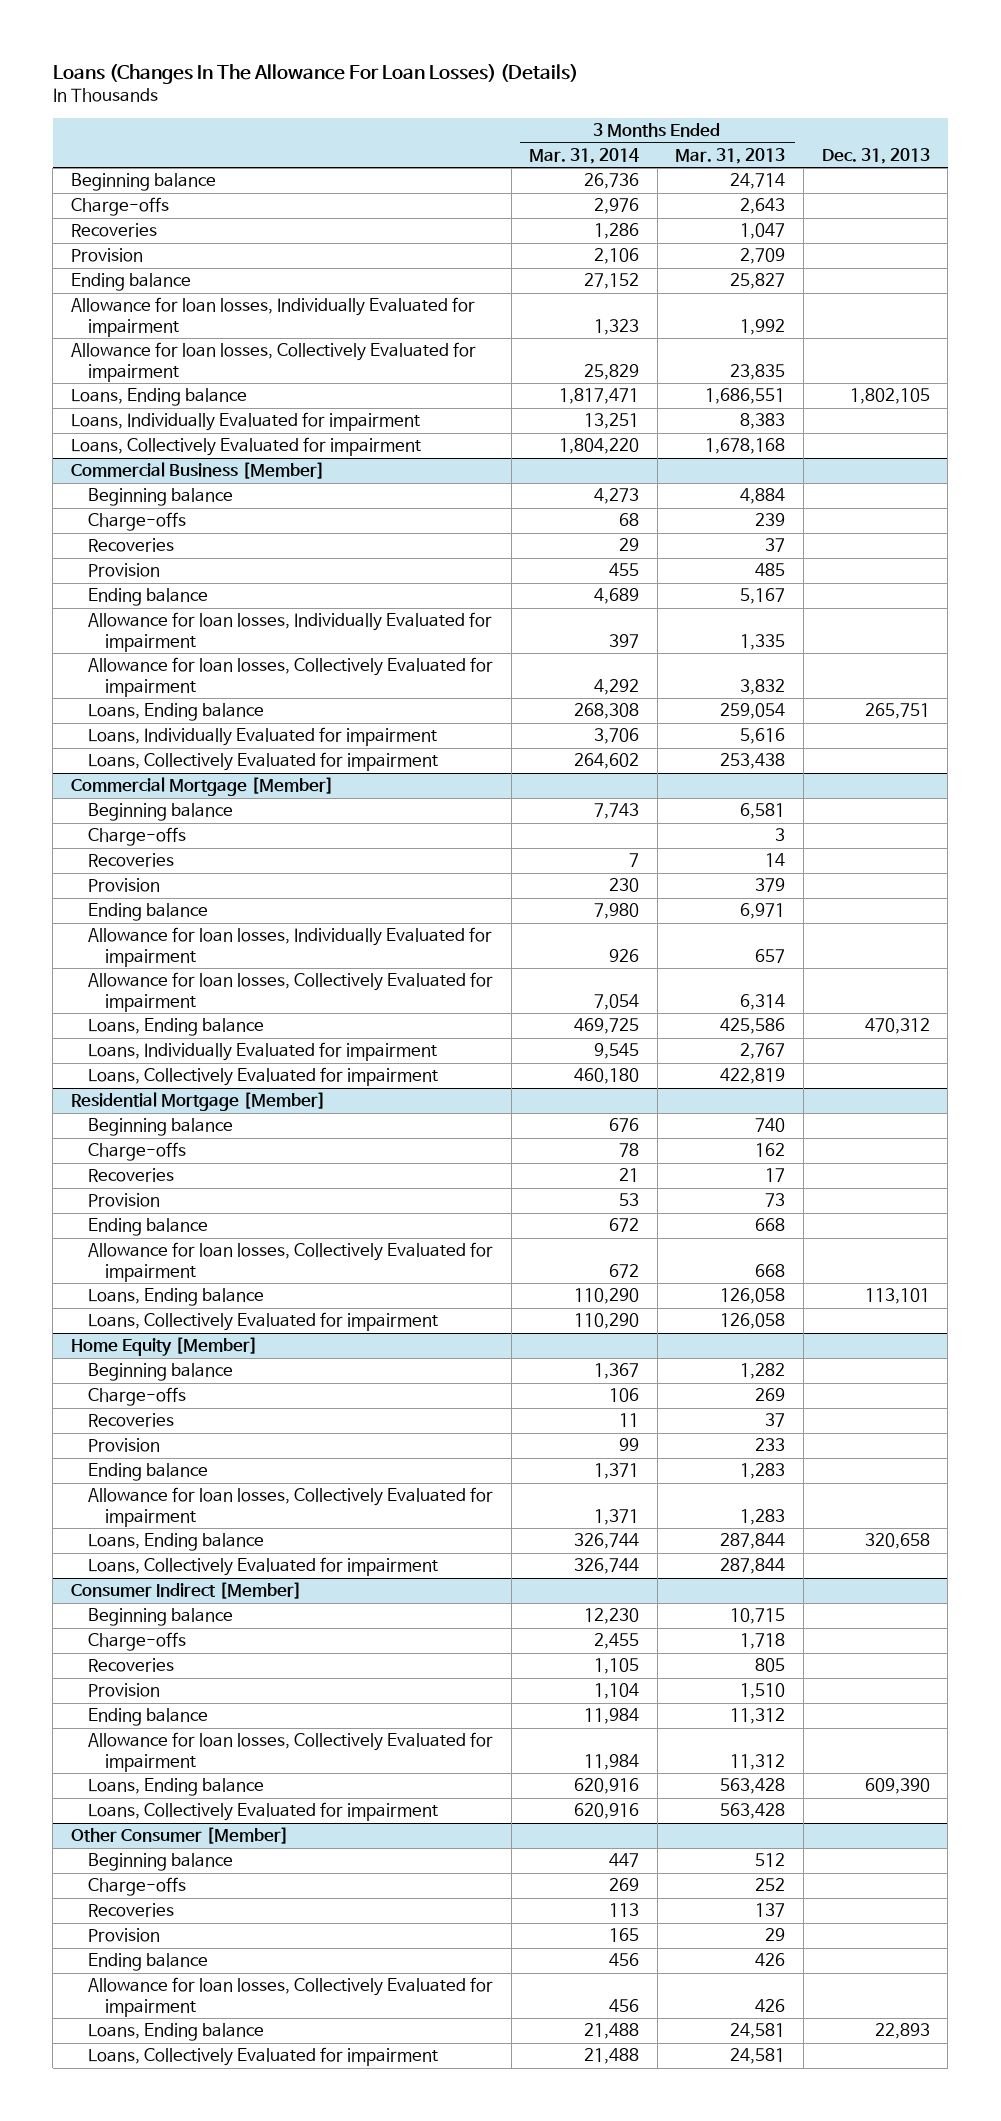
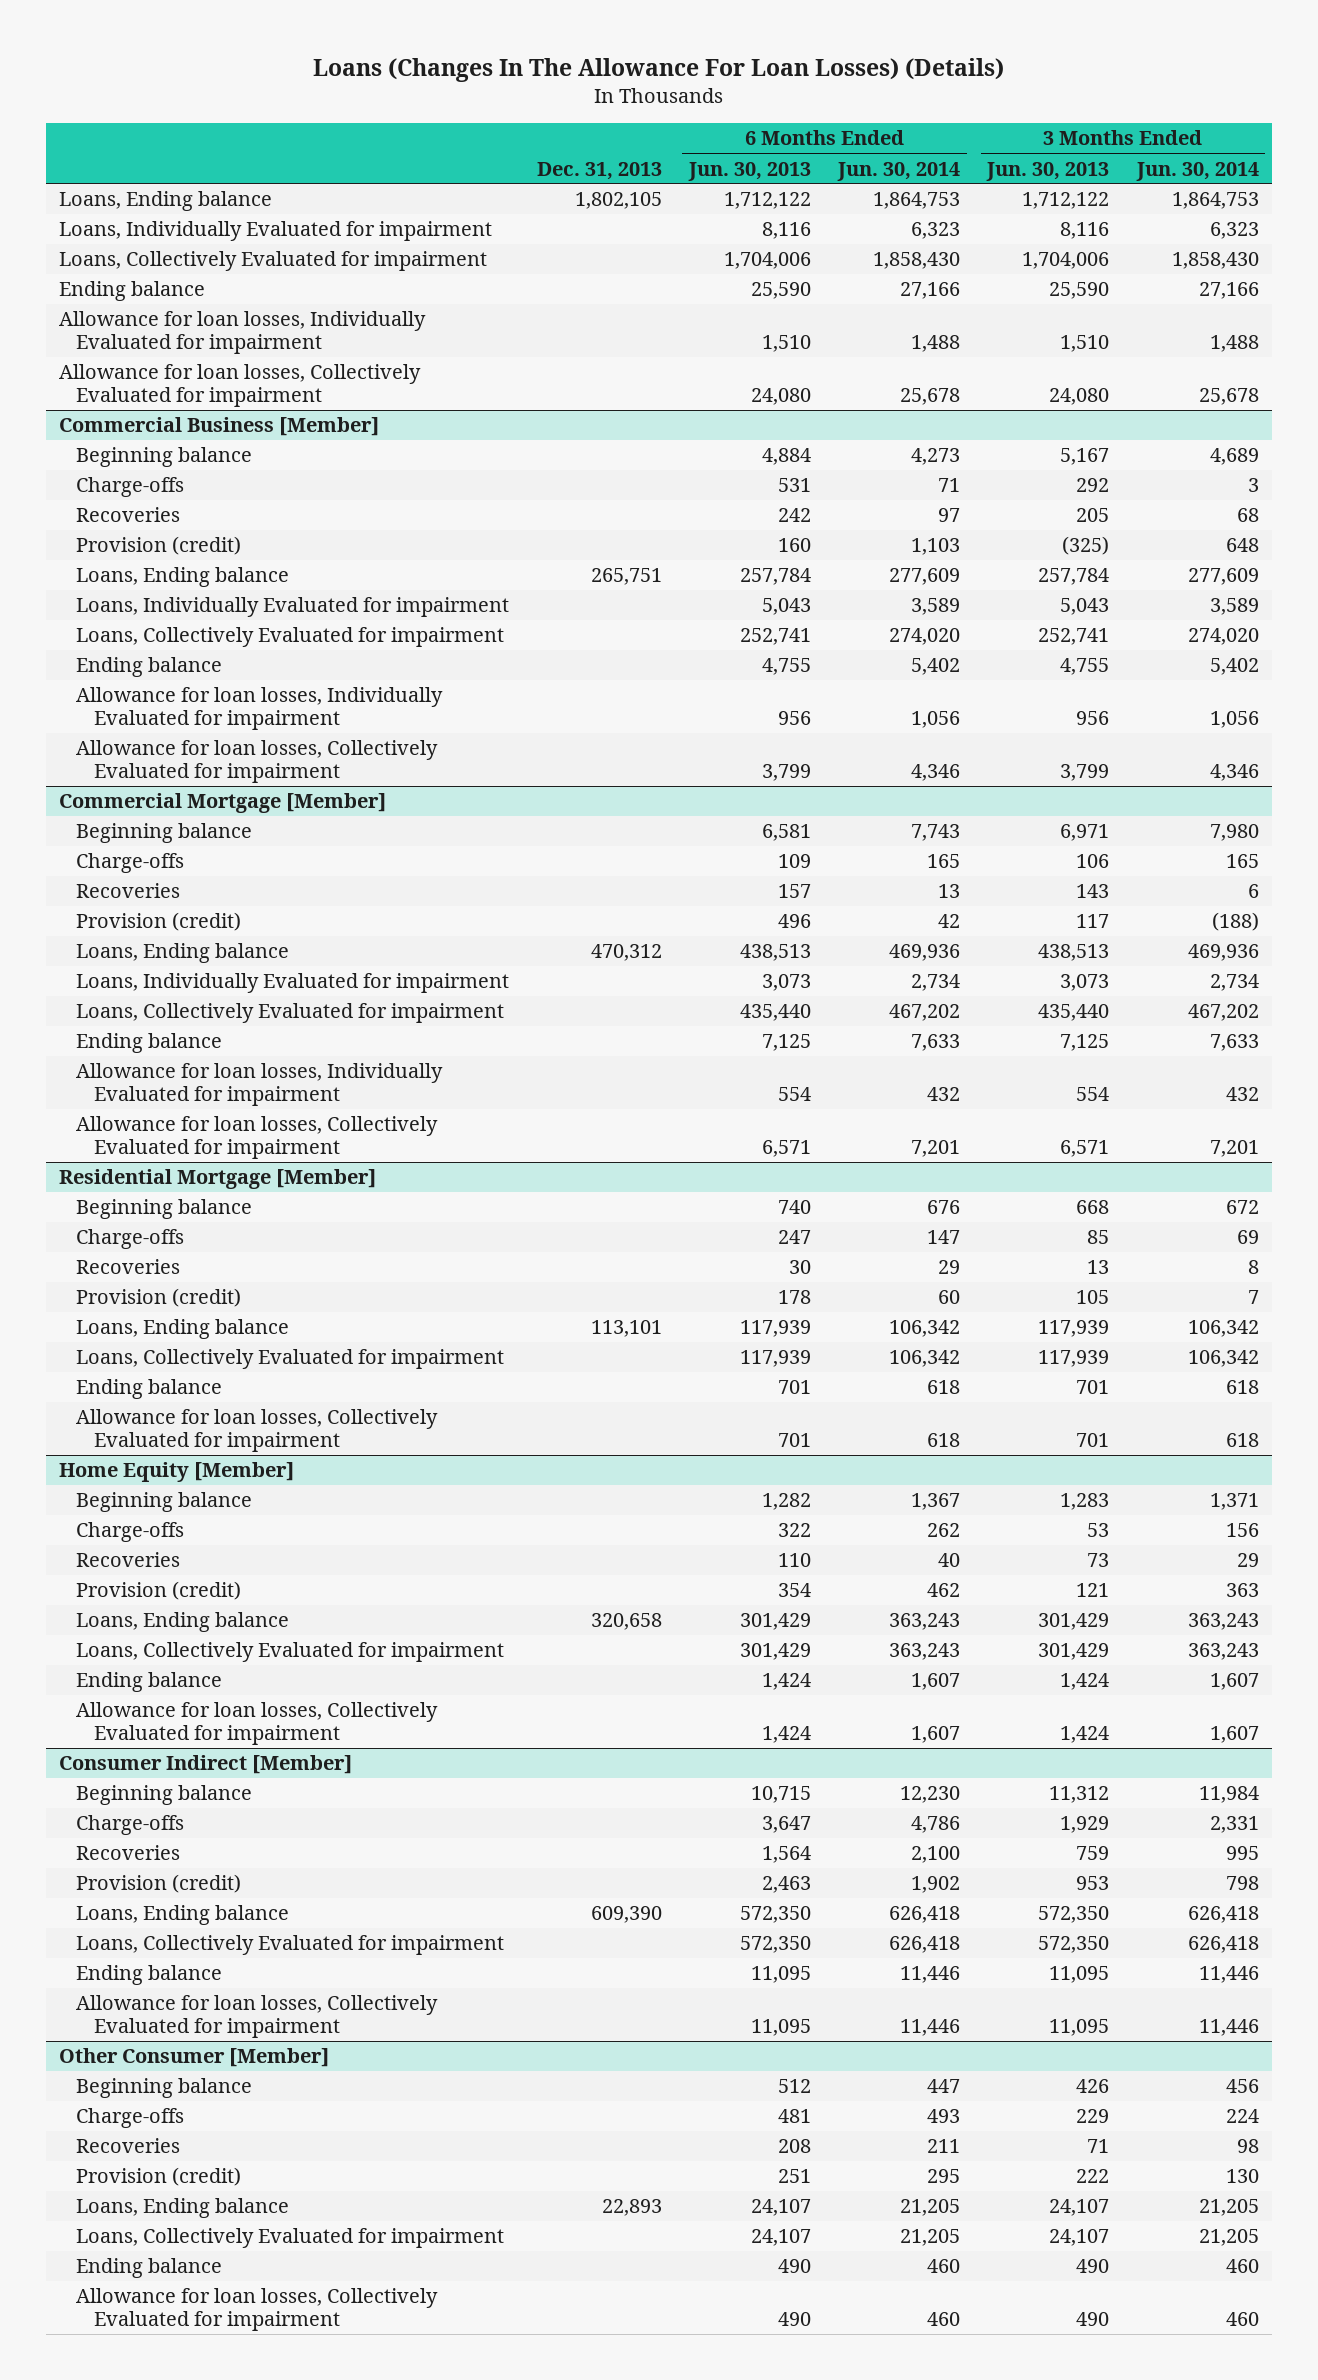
- | 3 Months Ended Mar. 31, 2014 | 3 Months Ended Mar. 31, 2013 | Dec. 31, 2013
+ | Dec. 31, 2013 | 6 Months Ended Jun. 30, 2013 | 6 Months Ended Jun. 30, 2014 | 3 Months Ended Jun. 30, 2013 | 3 Months Ended Jun. 30, 2014
- Beginning balance | 26,736 | 24,714 |
- Charge-offs | 2,976 | 2,643 |
- Recoveries | 1,286 | 1,047 |
- Provision | 2,106 | 2,709 |
moved down: Ending balance | | 25,590 | 27,166 | 25,590 | 27,166
moved down: Allowance for loan losses, Individually Evaluated for impairment | | 1,510 | 1,488 | 1,510 | 1,488
moved down: Allowance for loan losses, Collectively Evaluated for impairment | | 24,080 | 25,678 | 24,080 | 25,678
@ Commercial Business [Member]
- Provision | 455 | 485 |
+ Provision (credit) | | 160 | 1,103 | (325) | 648
moved down: Ending balance | | 4,755 | 5,402 | 4,755 | 5,402
moved down: Allowance for loan losses, Individually Evaluated for impairment | | 956 | 1,056 | 956 | 1,056
moved down: Allowance for loan losses, Collectively Evaluated for impairment | | 3,799 | 4,346 | 3,799 | 4,346
@ Commercial Mortgage [Member]
- Provision | 230 | 379 |
+ Provision (credit) | | 496 | 42 | 117 | (188)
moved down: Ending balance | | 7,125 | 7,633 | 7,125 | 7,633
moved down: Allowance for loan losses, Individually Evaluated for impairment | | 554 | 432 | 554 | 432
moved down: Allowance for loan losses, Collectively Evaluated for impairment | | 6,571 | 7,201 | 6,571 | 7,201
@ Residential Mortgage [Member]
- Provision | 53 | 73 |
+ Provision (credit) | | 178 | 60 | 105 | 7
moved down: Ending balance | | 701 | 618 | 701 | 618
moved down: Allowance for loan losses, Collectively Evaluated for impairment | | 701 | 618 | 701 | 618
@ Home Equity [Member]
- Provision | 99 | 233 |
+ Provision (credit) | | 354 | 462 | 121 | 363
moved down: Ending balance | | 1,424 | 1,607 | 1,424 | 1,607
moved down: Allowance for loan losses, Collectively Evaluated for impairment | | 1,424 | 1,607 | 1,424 | 1,607
@ Consumer Indirect [Member]
- Provision | 1,104 | 1,510 |
+ Provision (credit) | | 2,463 | 1,902 | 953 | 798
moved down: Ending balance | | 11,095 | 11,446 | 11,095 | 11,446
moved down: Allowance for loan losses, Collectively Evaluated for impairment | | 11,095 | 11,446 | 11,095 | 11,446
@ Other Consumer [Member]
- Provision | 165 | 29 |
+ Provision (credit) | | 251 | 295 | 222 | 130
moved down: Ending balance | | 490 | 460 | 490 | 460
moved down: Allowance for loan losses, Collectively Evaluated for impairment | | 490 | 460 | 490 | 460

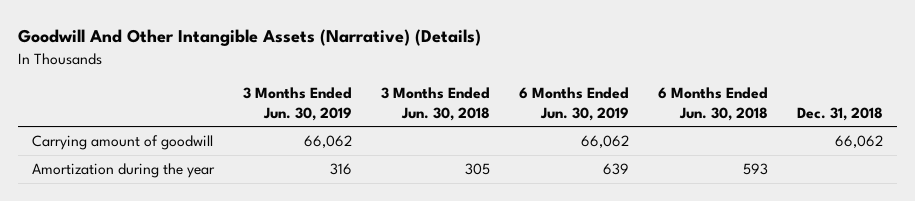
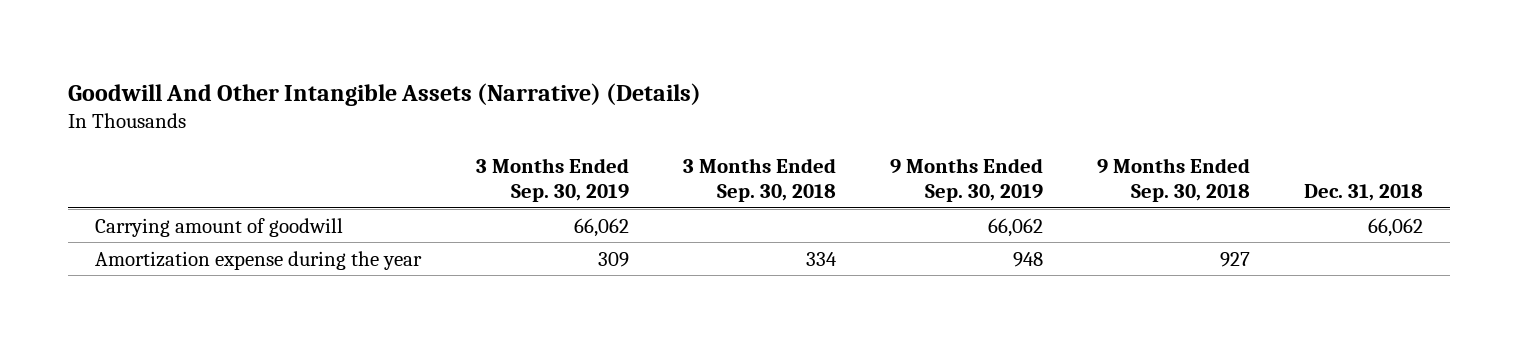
- | 3 Months Ended Jun. 30, 2019 | 3 Months Ended Jun. 30, 2018 | 6 Months Ended Jun. 30, 2019 | 6 Months Ended Jun. 30, 2018 | Dec. 31, 2018
+ | 3 Months Ended Sep. 30, 2019 | 3 Months Ended Sep. 30, 2018 | 9 Months Ended Sep. 30, 2019 | 9 Months Ended Sep. 30, 2018 | Dec. 31, 2018
- Amortization during the year | 316 | 305 | 639 | 593 |
+ Amortization expense during the year | 309 | 334 | 948 | 927 |

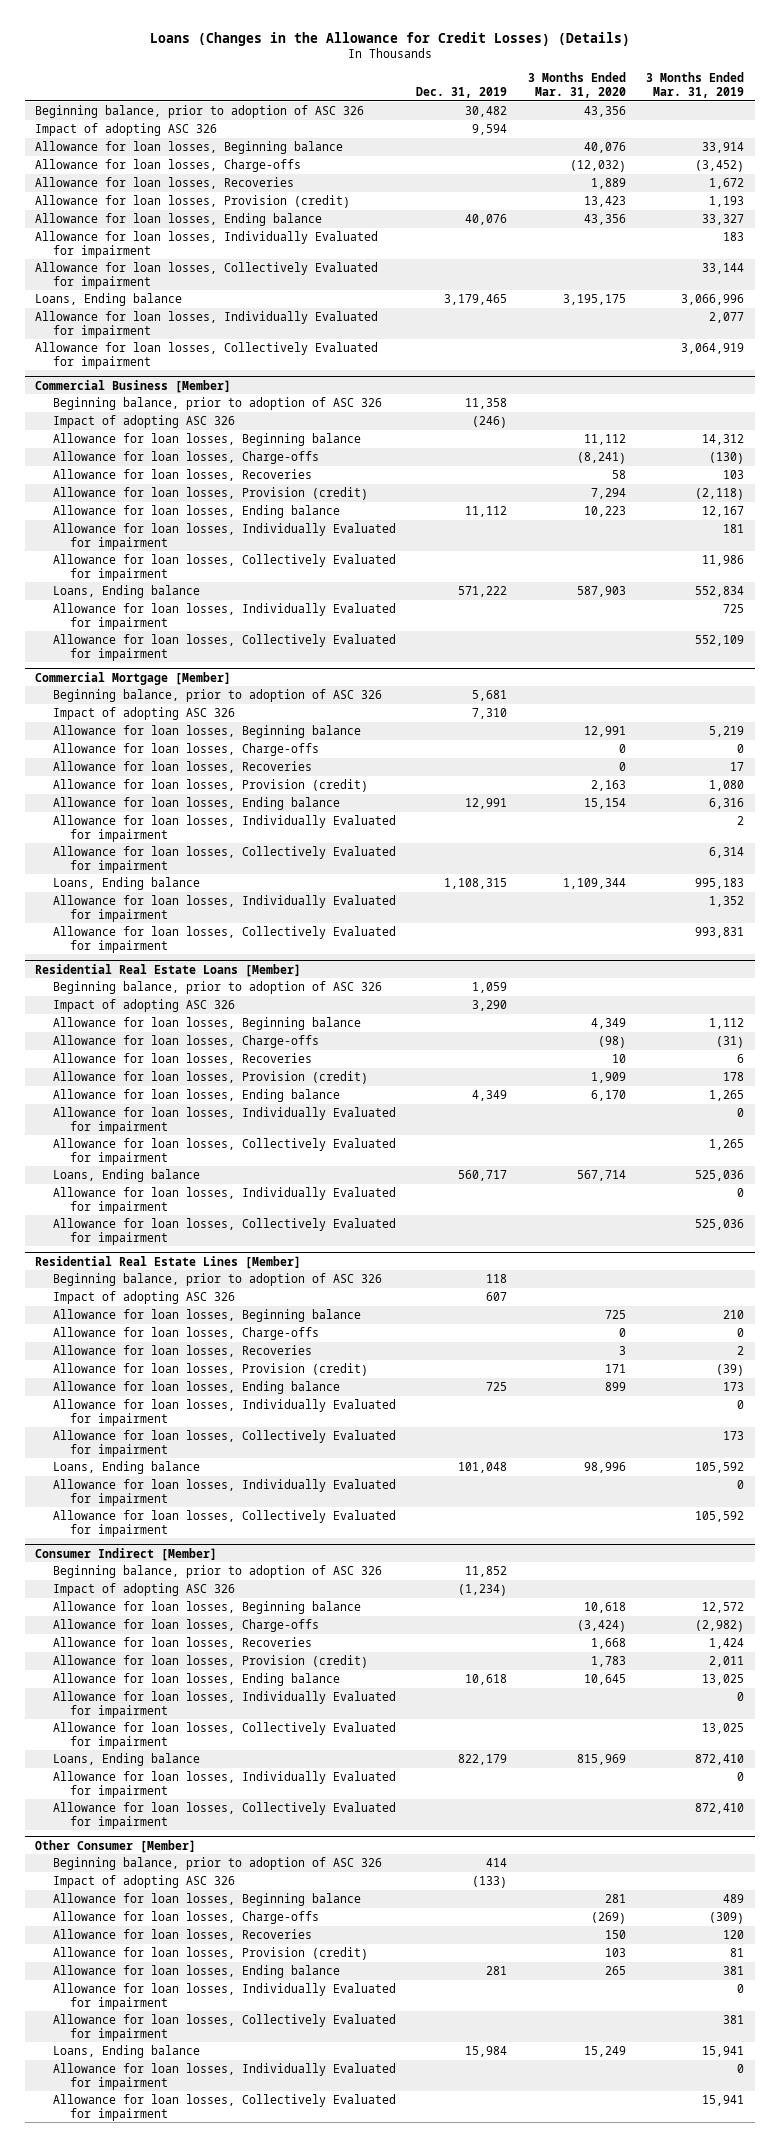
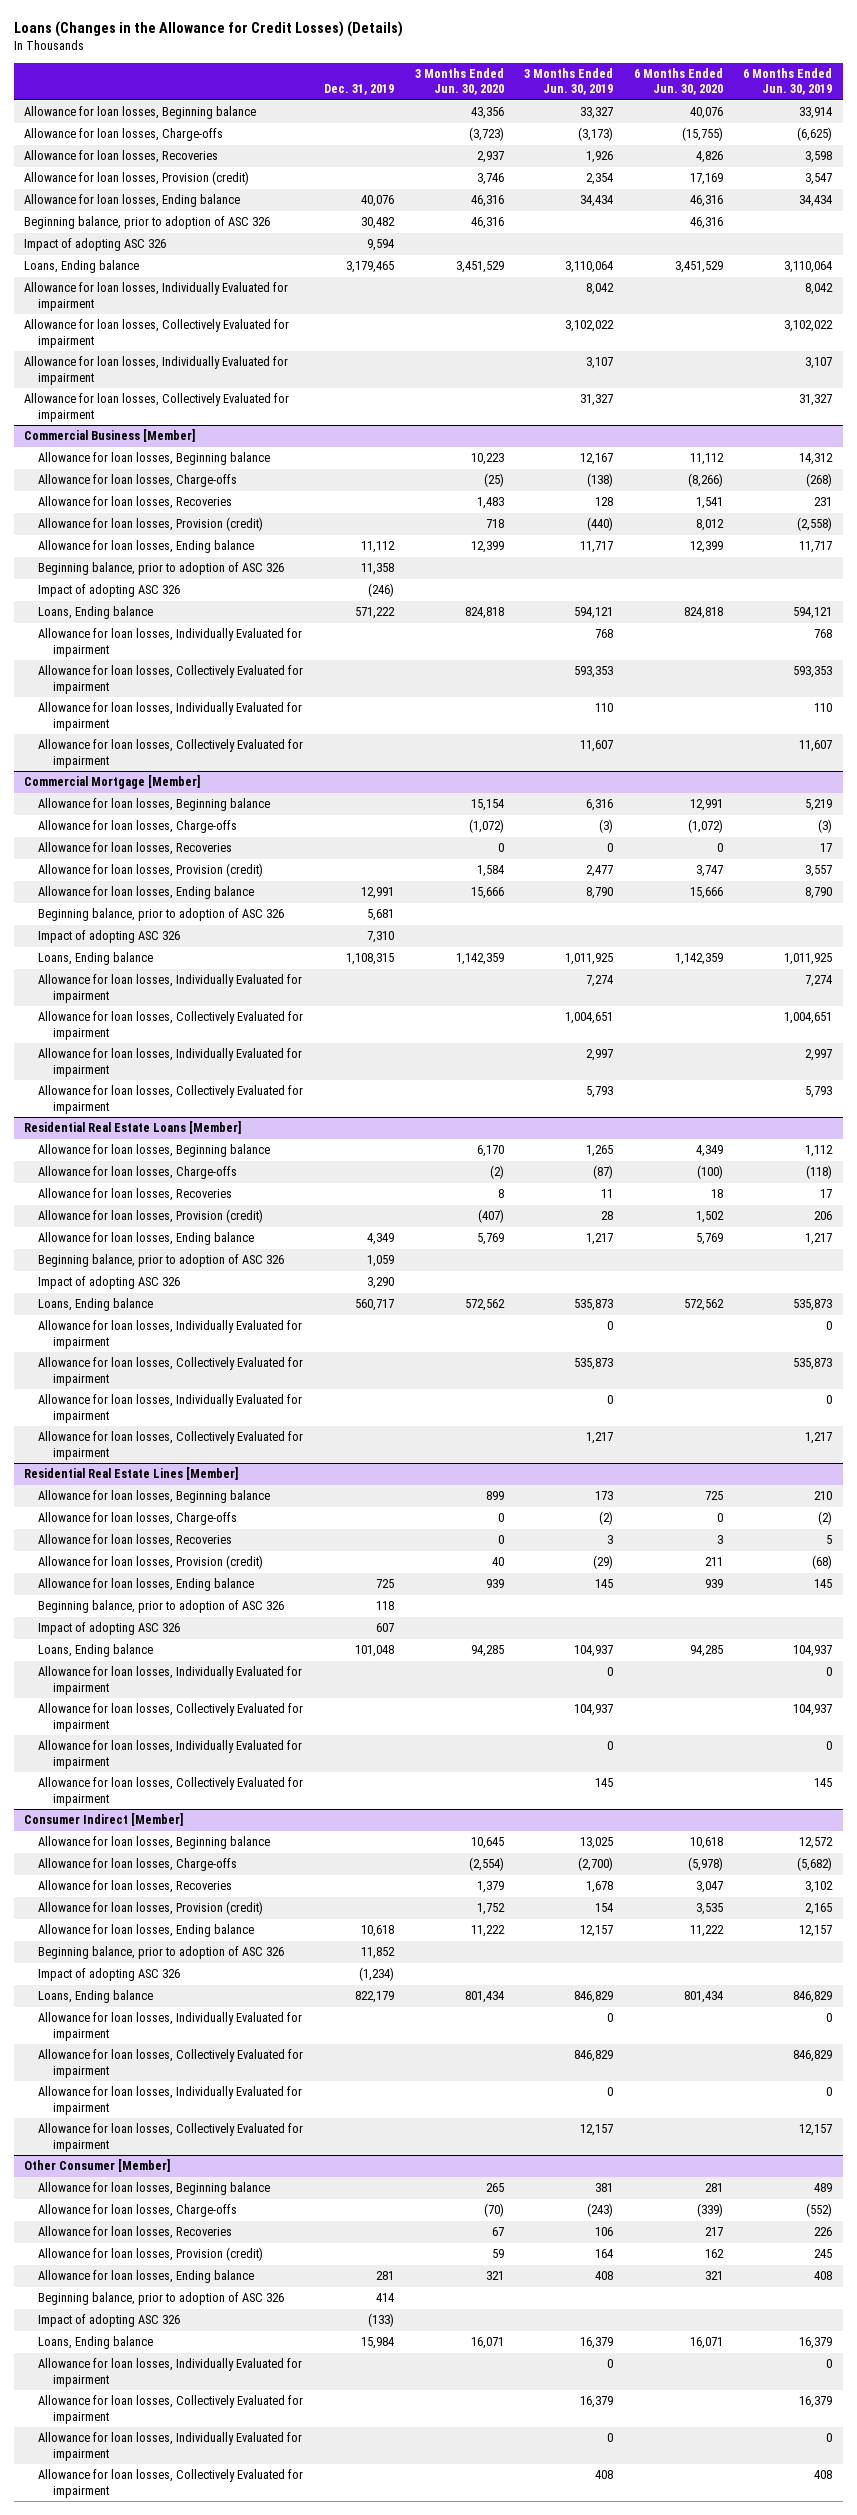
- | Dec. 31, 2019 | 3 Months Ended Mar. 31, 2020 | 3 Months Ended Mar. 31, 2019
+ | Dec. 31, 2019 | 3 Months Ended Jun. 30, 2020 | 3 Months Ended Jun. 30, 2019 | 6 Months Ended Jun. 30, 2020 | 6 Months Ended Jun. 30, 2019
moved down: Beginning balance, prior to adoption of ASC 326 | 30,482 | 46,316 | | 46,316 |
moved down: Impact of adopting ASC 326 | 9,594 | | | |
moved up: Loans, Ending balance | 3,179,465 | 3,451,529 | 3,110,064 | 3,451,529 | 3,110,064
@ Commercial Business [Member]
moved down: Beginning balance, prior to adoption of ASC 326 | 11,358 | | | |
moved down: Impact of adopting ASC 326 | (246) | | | |
moved up: Loans, Ending balance | 571,222 | 824,818 | 594,121 | 824,818 | 594,121
@ Commercial Mortgage [Member]
moved down: Beginning balance, prior to adoption of ASC 326 | 5,681 | | | |
moved down: Impact of adopting ASC 326 | 7,310 | | | |
moved up: Loans, Ending balance | 1,108,315 | 1,142,359 | 1,011,925 | 1,142,359 | 1,011,925
@ Residential Real Estate Loans [Member]
moved down: Beginning balance, prior to adoption of ASC 326 | 1,059 | | | |
moved down: Impact of adopting ASC 326 | 3,290 | | | |
moved up: Loans, Ending balance | 560,717 | 572,562 | 535,873 | 572,562 | 535,873
@ Residential Real Estate Lines [Member]
moved down: Beginning balance, prior to adoption of ASC 326 | 118 | | | |
moved down: Impact of adopting ASC 326 | 607 | | | |
moved up: Loans, Ending balance | 101,048 | 94,285 | 104,937 | 94,285 | 104,937
@ Consumer Indirect [Member]
moved down: Beginning balance, prior to adoption of ASC 326 | 11,852 | | | |
moved down: Impact of adopting ASC 326 | (1,234) | | | |
moved up: Loans, Ending balance | 822,179 | 801,434 | 846,829 | 801,434 | 846,829
@ Other Consumer [Member]
moved down: Beginning balance, prior to adoption of ASC 326 | 414 | | | |
moved down: Impact of adopting ASC 326 | (133) | | | |
moved up: Loans, Ending balance | 15,984 | 16,071 | 16,379 | 16,071 | 16,379

